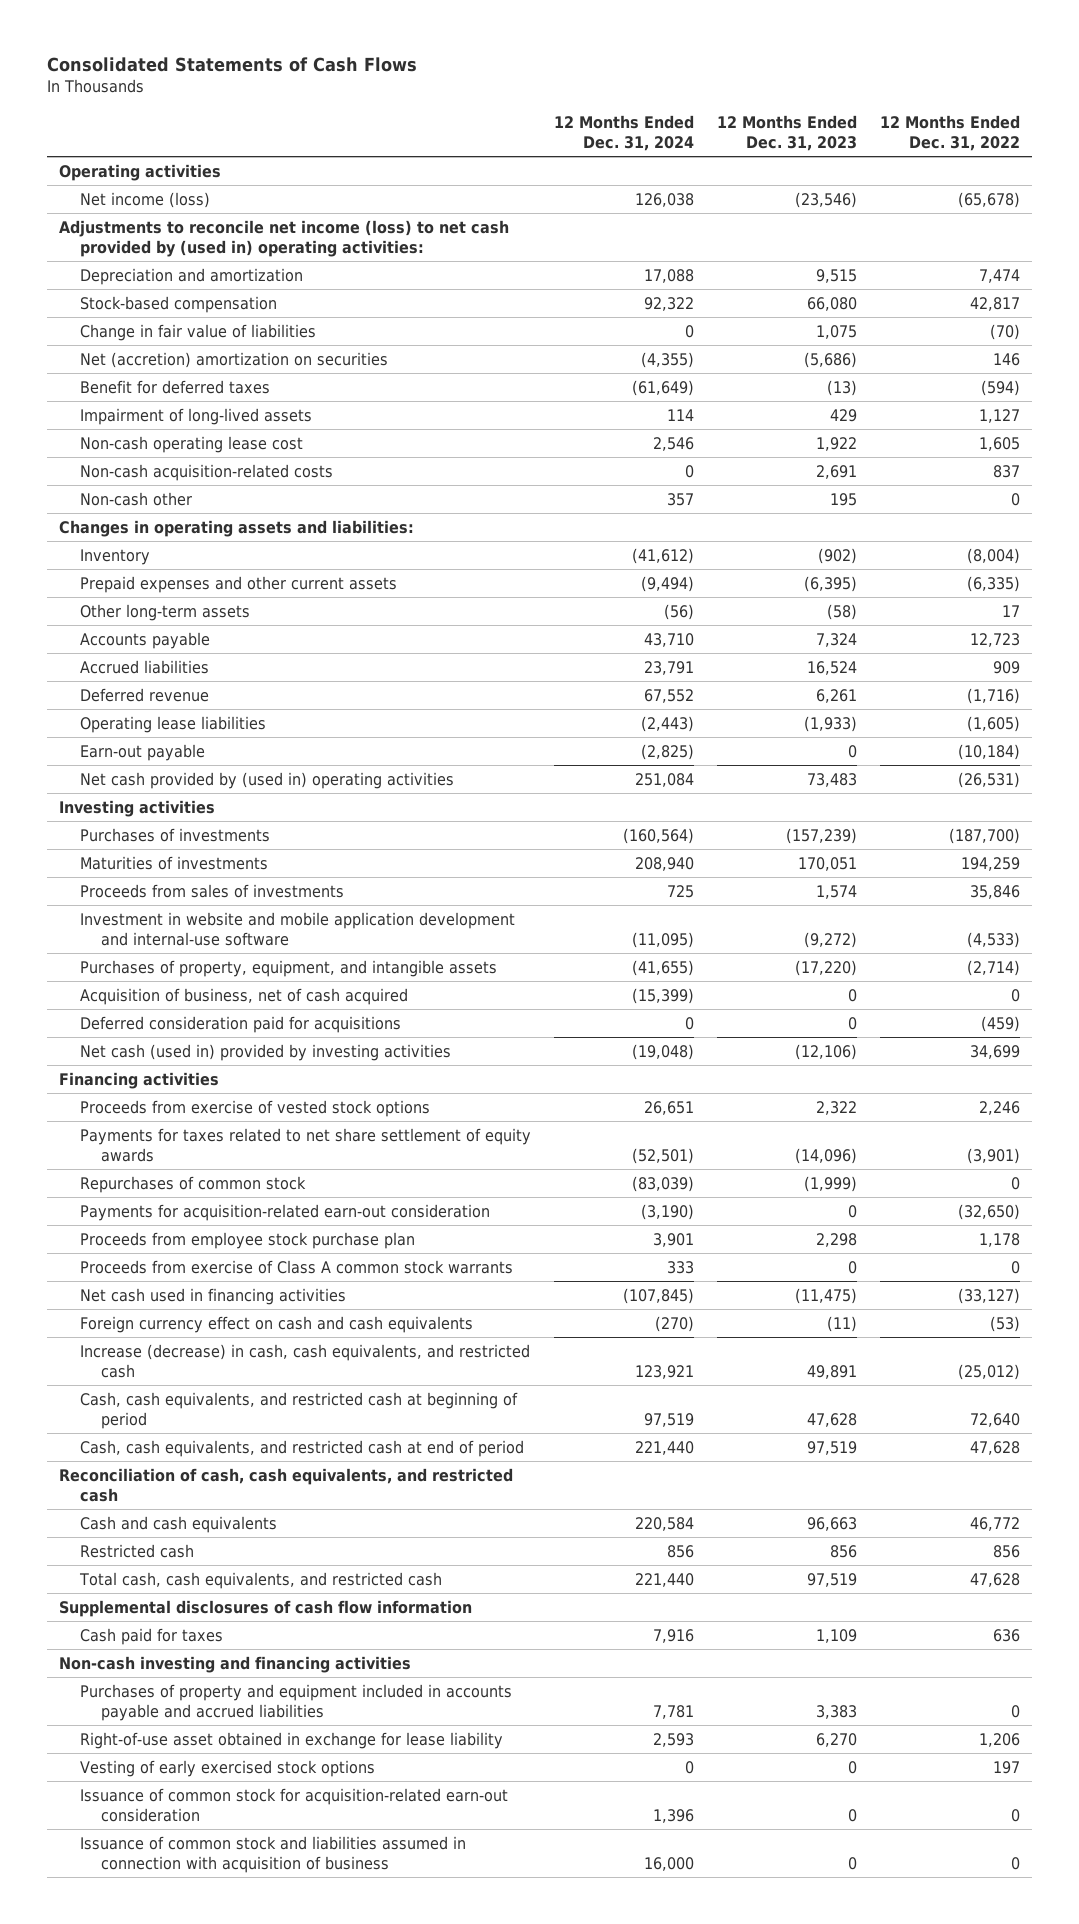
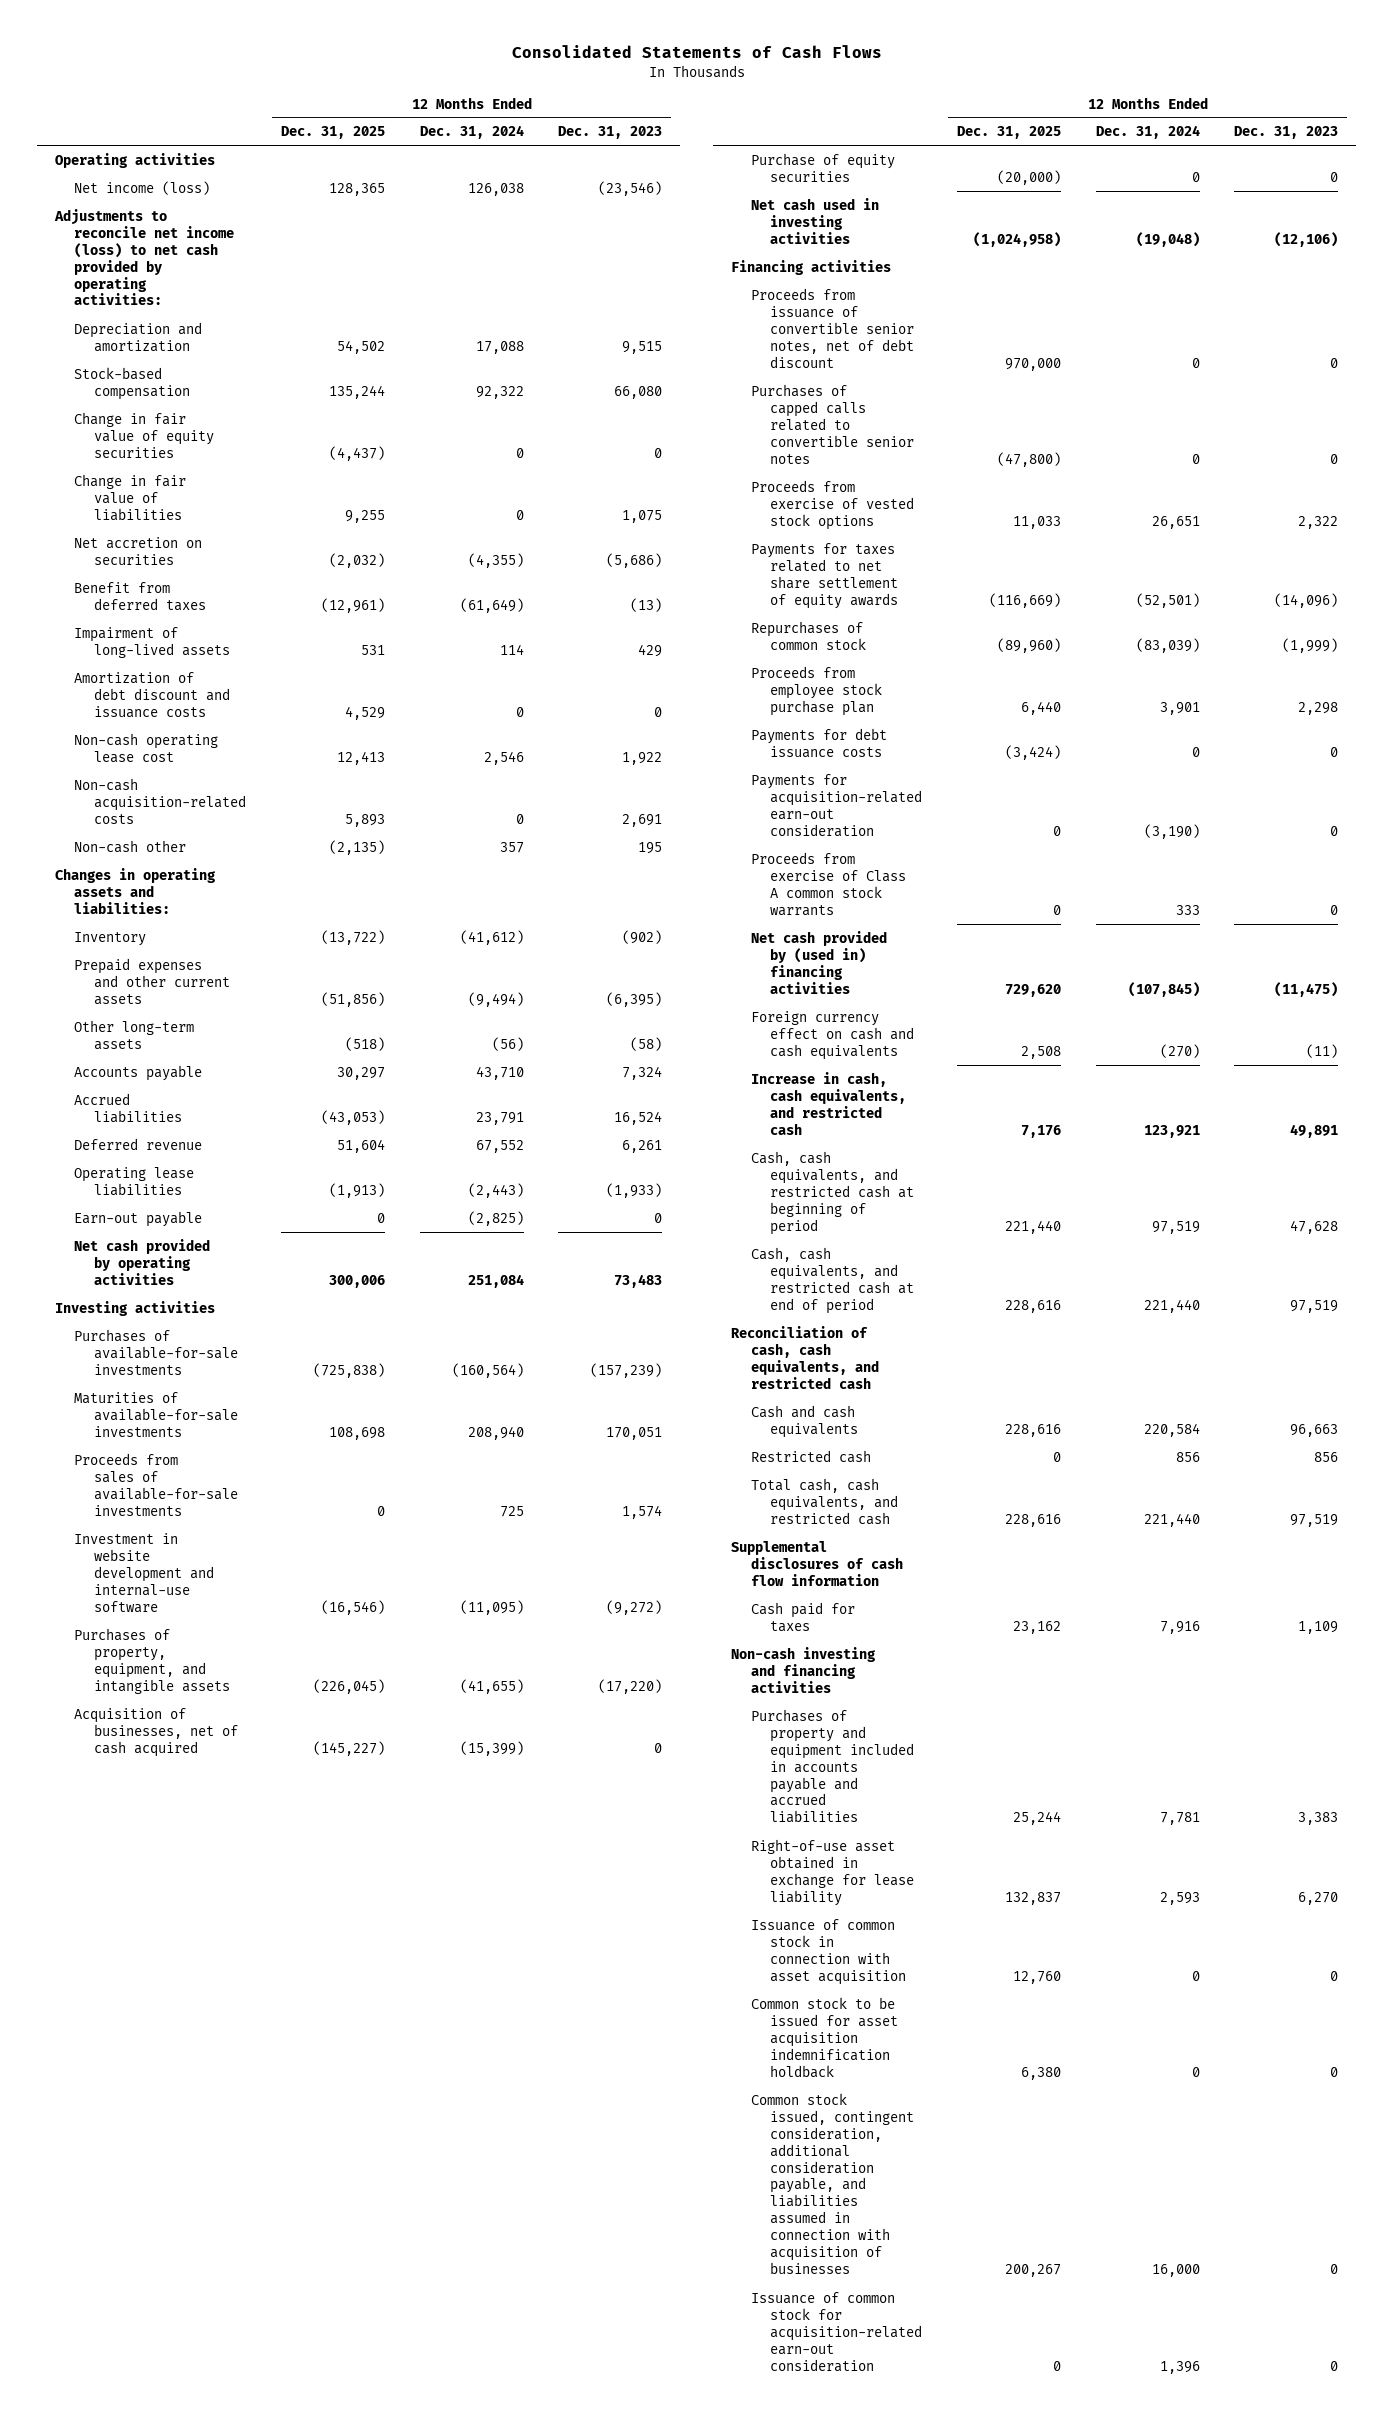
- | 12 Months Ended Dec. 31, 2024 | 12 Months Ended Dec. 31, 2023 | 12 Months Ended Dec. 31, 2022
+ | 12 Months Ended Dec. 31, 2025 | 12 Months Ended Dec. 31, 2024 | 12 Months Ended Dec. 31, 2023
- Adjustments to reconcile net income (loss) to net cash provided by (used in) operating activities:
+ Adjustments to reconcile net income (loss) to net cash provided by operating activities:
+ Change in fair value of equity securities | (4,437) | 0 | 0
- Net (accretion) amortization on securities | (4,355) | (5,686) | 146
- Benefit for deferred taxes | (61,649) | (13) | (594)
+ Net accretion on securities | (2,032) | (4,355) | (5,686)
+ Benefit from deferred taxes | (12,961) | (61,649) | (13)
+ Amortization of debt discount and issuance costs | 4,529 | 0 | 0
- Net cash provided by (used in) operating activities | 251,084 | 73,483 | (26,531)
+ Net cash provided by operating activities | 300,006 | 251,084 | 73,483
- Purchases of investments | (160,564) | (157,239) | (187,700)
- Maturities of investments | 208,940 | 170,051 | 194,259
- Proceeds from sales of investments | 725 | 1,574 | 35,846
- Investment in website and mobile application development and internal-use software | (11,095) | (9,272) | (4,533)
+ Purchases of available-for-sale investments | (725,838) | (160,564) | (157,239)
+ Maturities of available-for-sale investments | 108,698 | 208,940 | 170,051
+ Proceeds from sales of available-for-sale investments | 0 | 725 | 1,574
+ Investment in website development and internal-use software | (16,546) | (11,095) | (9,272)
- Acquisition of business, net of cash acquired | (15,399) | 0 | 0
- Deferred consideration paid for acquisitions | 0 | 0 | (459)
- Net cash (used in) provided by investing activities | (19,048) | (12,106) | 34,699
+ Acquisition of businesses, net of cash acquired | (145,227) | (15,399) | 0
+ Purchase of equity securities | (20,000) | 0 | 0
+ Net cash used in investing activities | (1,024,958) | (19,048) | (12,106)
+ Proceeds from issuance of convertible senior notes, net of debt discount | 970,000 | 0 | 0
+ Purchases of capped calls related to convertible senior notes | (47,800) | 0 | 0
+ Payments for debt issuance costs | (3,424) | 0 | 0
moved down: Payments for acquisition-related earn-out consideration | 0 | (3,190) | 0
- Net cash used in financing activities | (107,845) | (11,475) | (33,127)
+ Net cash provided by (used in) financing activities | 729,620 | (107,845) | (11,475)
- Increase (decrease) in cash, cash equivalents, and restricted cash | 123,921 | 49,891 | (25,012)
+ Increase in cash, cash equivalents, and restricted cash | 7,176 | 123,921 | 49,891
- Vesting of early exercised stock options | 0 | 0 | 197
+ Issuance of common stock in connection with asset acquisition | 12,760 | 0 | 0
+ Common stock to be issued for asset acquisition indemnification holdback | 6,380 | 0 | 0
+ Common stock issued, contingent consideration, additional consideration payable, and liabilities assumed in connection with acquisition of businesses | 200,267 | 16,000 | 0
- Issuance of common stock and liabilities assumed in connection with acquisition of business | 16,000 | 0 | 0

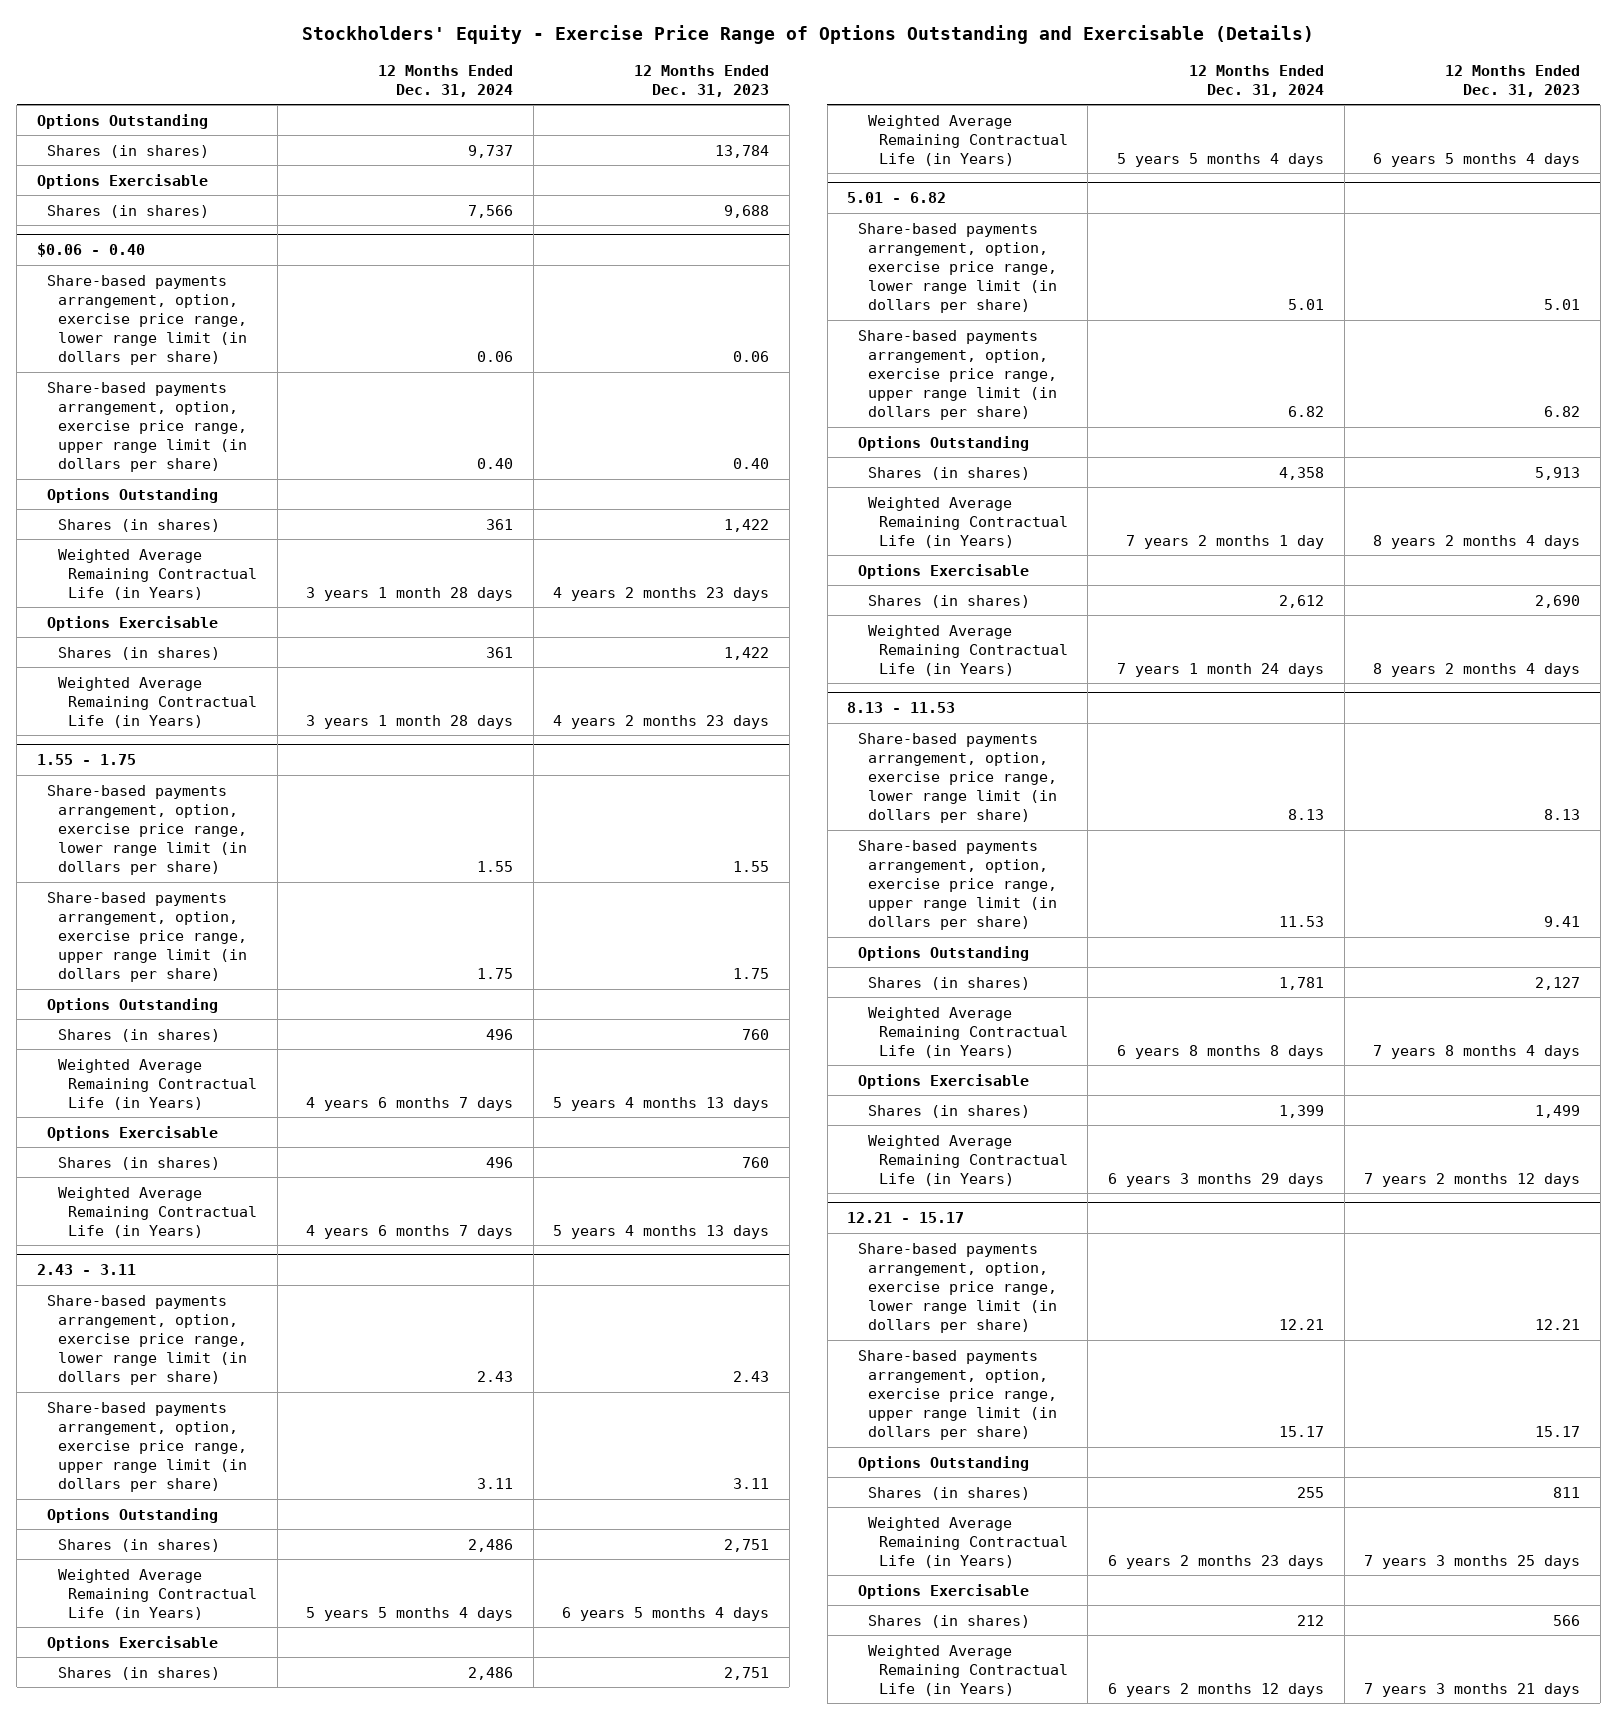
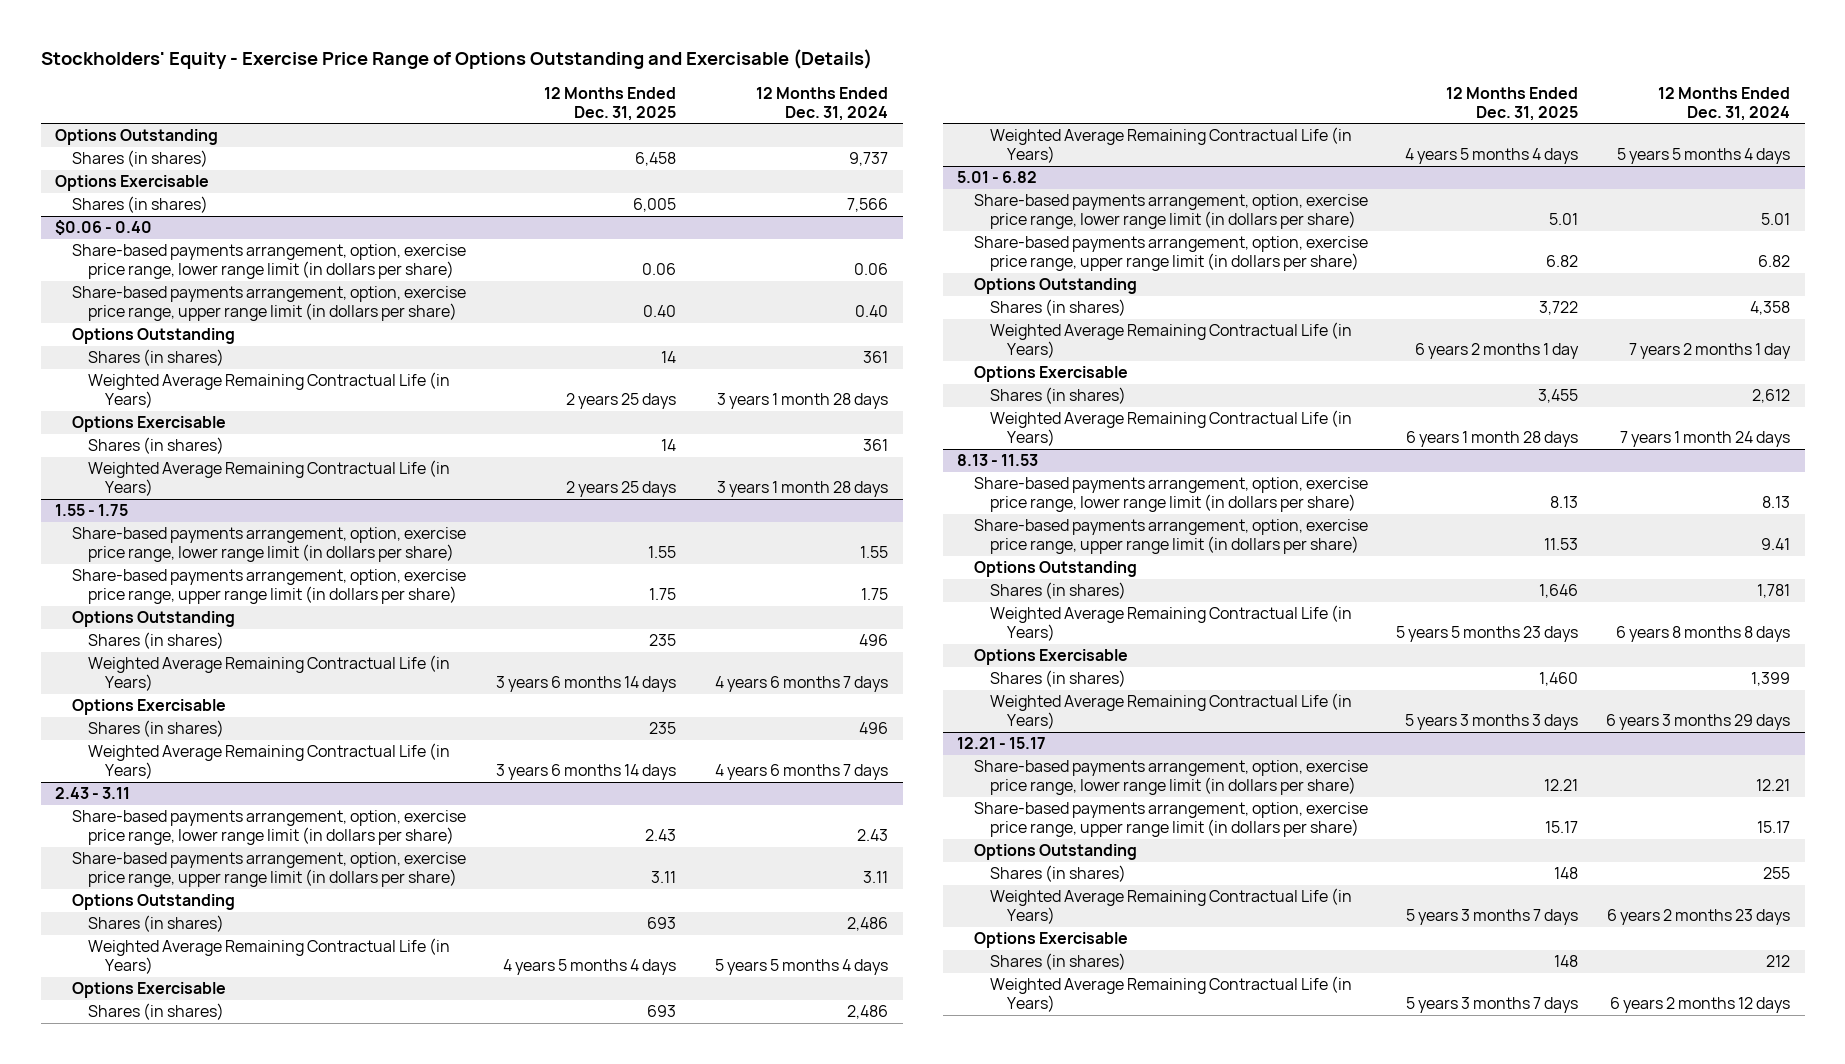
- | 12 Months Ended Dec. 31, 2024 | 12 Months Ended Dec. 31, 2023
+ | 12 Months Ended Dec. 31, 2025 | 12 Months Ended Dec. 31, 2024
@ 8.13 - 11.53
- Share-based payments arrangement, option, exercise price range, upper range limit (in dollars per share) | 11.53 | 9.41
+ Share-based payments arrangement, option, exercise price range, upper range limit (in dollars per share) | 11.53 | 9.41

